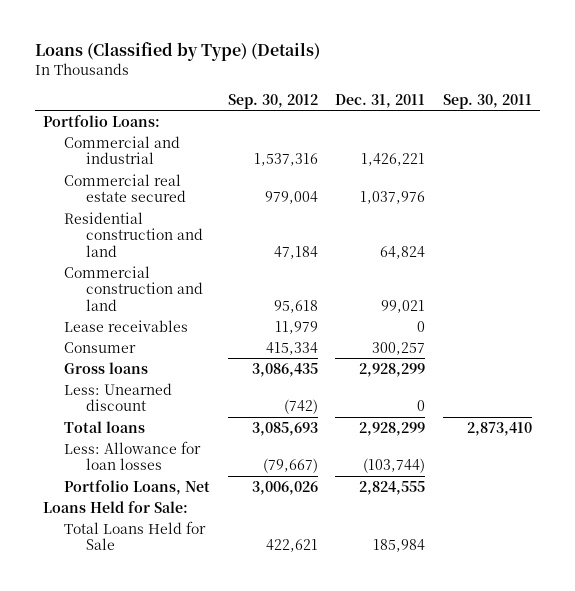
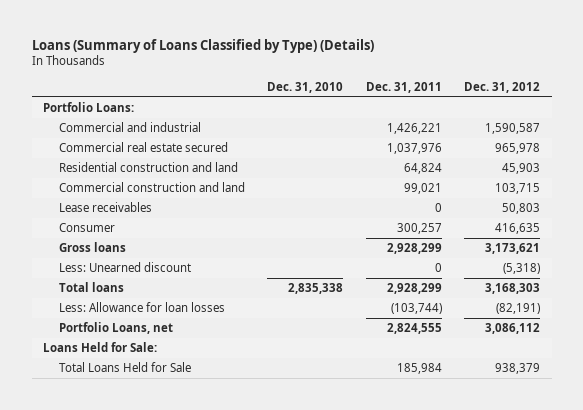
- Loans (Classified by Type) (Details)
+ Loans (Summary of Loans Classified by Type) (Details)
- | Sep. 30, 2012 | Dec. 31, 2011 | Sep. 30, 2011
+ | Dec. 31, 2010 | Dec. 31, 2011 | Dec. 31, 2012
- Portfolio Loans, Net | 3,006,026 | 2,824,555 |
+ Portfolio Loans, net | | 2,824,555 | 3,086,112

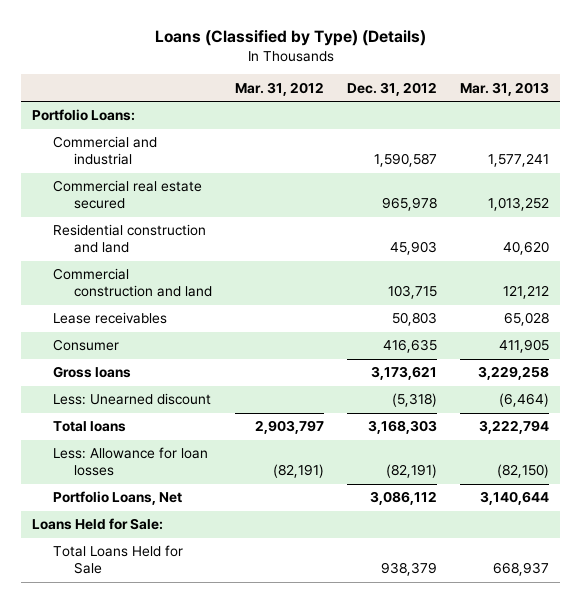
- Loans (Summary of Loans Classified by Type) (Details)
+ Loans (Classified by Type) (Details)
- | Dec. 31, 2010 | Dec. 31, 2011 | Dec. 31, 2012
+ | Mar. 31, 2012 | Dec. 31, 2012 | Mar. 31, 2013
- Portfolio Loans, net | | 2,824,555 | 3,086,112
+ Portfolio Loans, Net | | 3,086,112 | 3,140,644

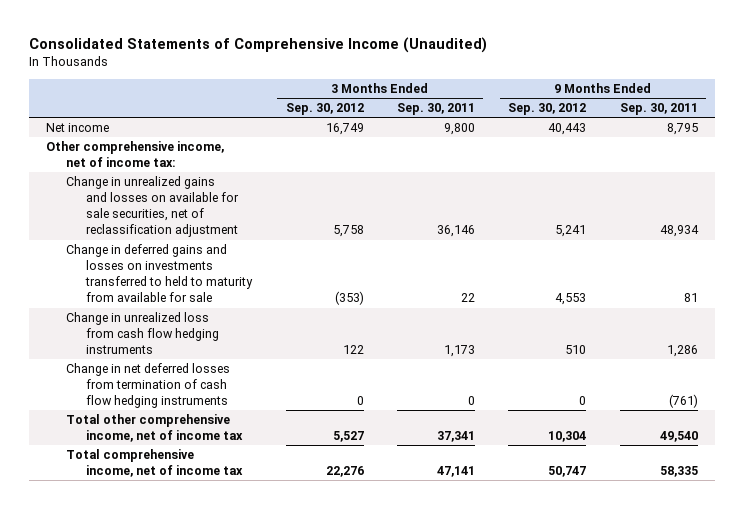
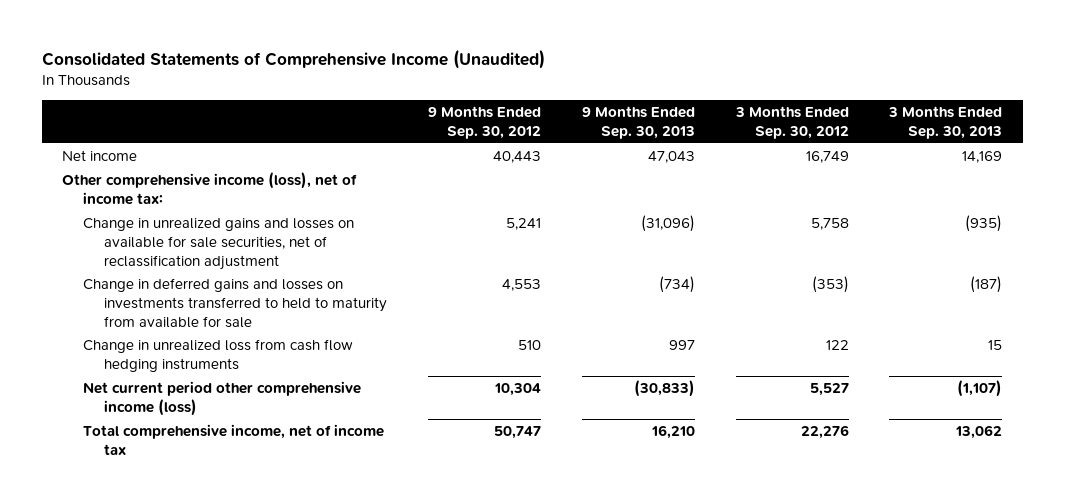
- | 3 Months Ended Sep. 30, 2012 | 3 Months Ended Sep. 30, 2011 | 9 Months Ended Sep. 30, 2012 | 9 Months Ended Sep. 30, 2011
+ | 9 Months Ended Sep. 30, 2012 | 9 Months Ended Sep. 30, 2013 | 3 Months Ended Sep. 30, 2012 | 3 Months Ended Sep. 30, 2013
- Other comprehensive income, net of income tax:
+ Other comprehensive income (loss), net of income tax:
- Change in net deferred losses from termination of cash flow hedging instruments | 0 | 0 | 0 | (761)
- Total other comprehensive income, net of income tax | 5,527 | 37,341 | 10,304 | 49,540
+ Net current period other comprehensive income (loss) | 10,304 | (30,833) | 5,527 | (1,107)

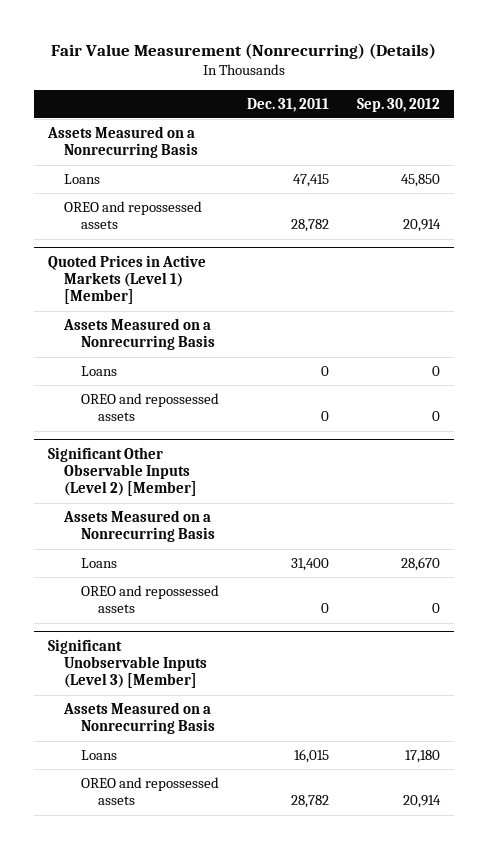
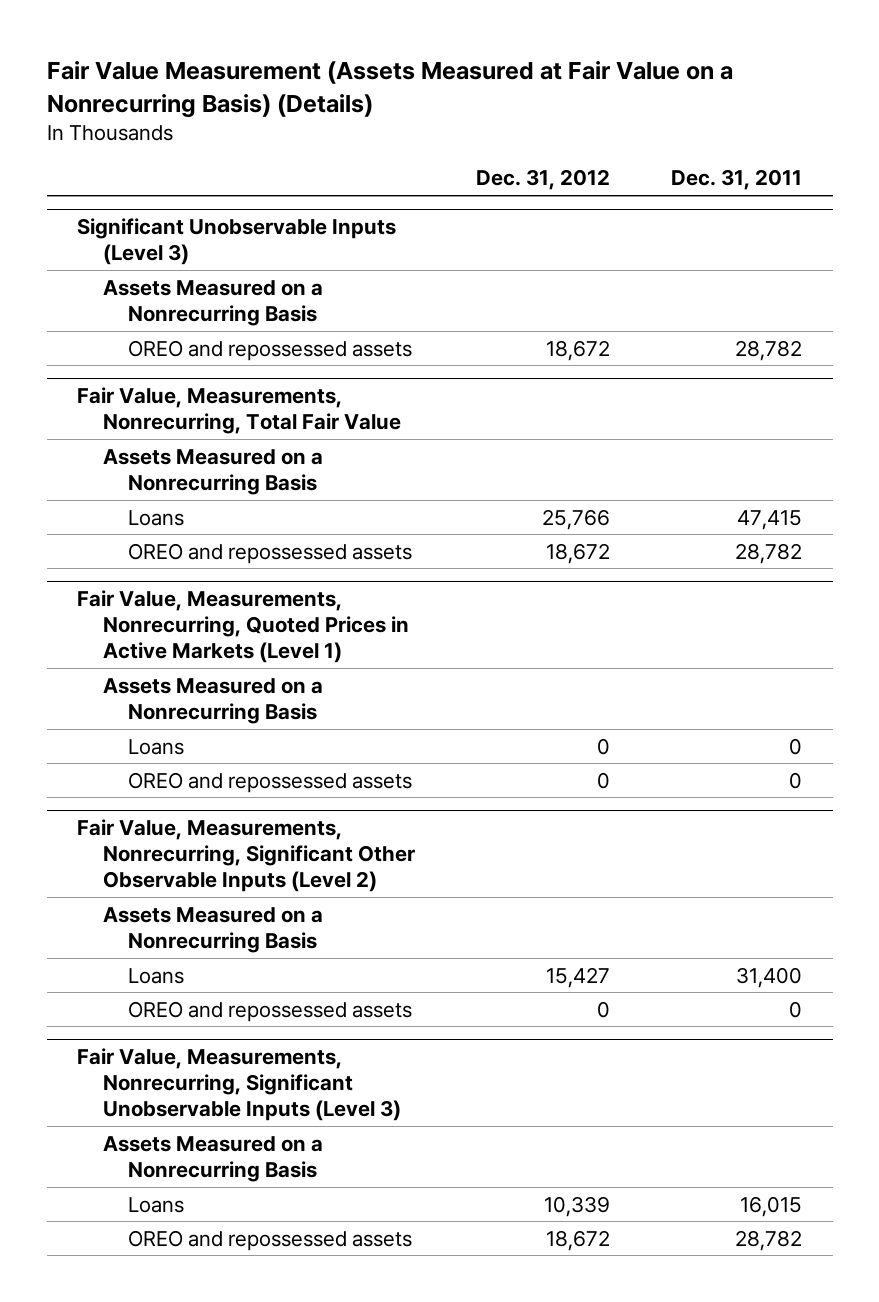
- Fair Value Measurement (Nonrecurring) (Details)
+ Fair Value Measurement (Assets Measured at Fair Value on a Nonrecurring Basis) (Details)
- | Dec. 31, 2011 | Sep. 30, 2012
+ | Dec. 31, 2012 | Dec. 31, 2011
+ Significant Unobservable Inputs (Level 3)
+ OREO and repossessed assets | 18,672 | 28,782
+ Fair Value, Measurements, Nonrecurring, Total Fair Value
+ Assets Measured on a Nonrecurring Basis
- Quoted Prices in Active Markets (Level 1) [Member]
+ Fair Value, Measurements, Nonrecurring, Quoted Prices in Active Markets (Level 1)
- Significant Other Observable Inputs (Level 2) [Member]
+ Fair Value, Measurements, Nonrecurring, Significant Other Observable Inputs (Level 2)
- Significant Unobservable Inputs (Level 3) [Member]
+ Fair Value, Measurements, Nonrecurring, Significant Unobservable Inputs (Level 3)

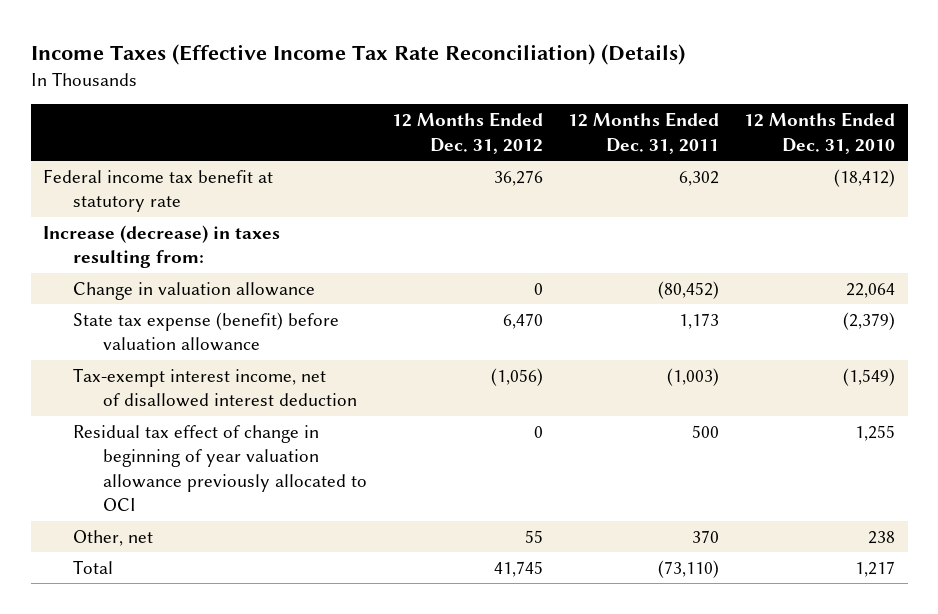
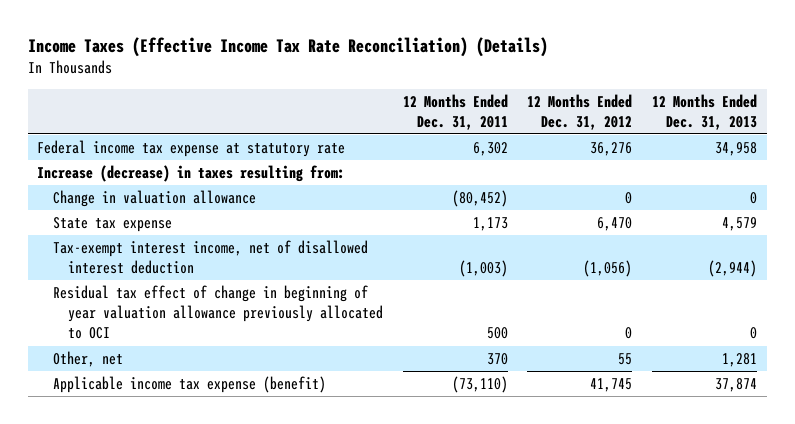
- | 12 Months Ended Dec. 31, 2012 | 12 Months Ended Dec. 31, 2011 | 12 Months Ended Dec. 31, 2010
+ | 12 Months Ended Dec. 31, 2011 | 12 Months Ended Dec. 31, 2012 | 12 Months Ended Dec. 31, 2013
- Federal income tax benefit at statutory rate | 36,276 | 6,302 | (18,412)
+ Federal income tax expense at statutory rate | 6,302 | 36,276 | 34,958
- State tax expense (benefit) before valuation allowance | 6,470 | 1,173 | (2,379)
+ State tax expense | 1,173 | 6,470 | 4,579
- Total | 41,745 | (73,110) | 1,217
+ Applicable income tax expense (benefit) | (73,110) | 41,745 | 37,874

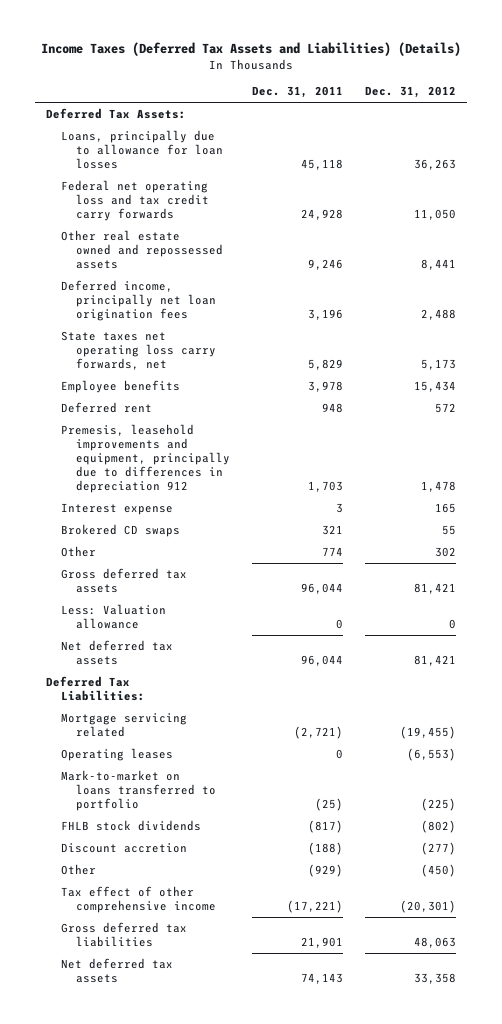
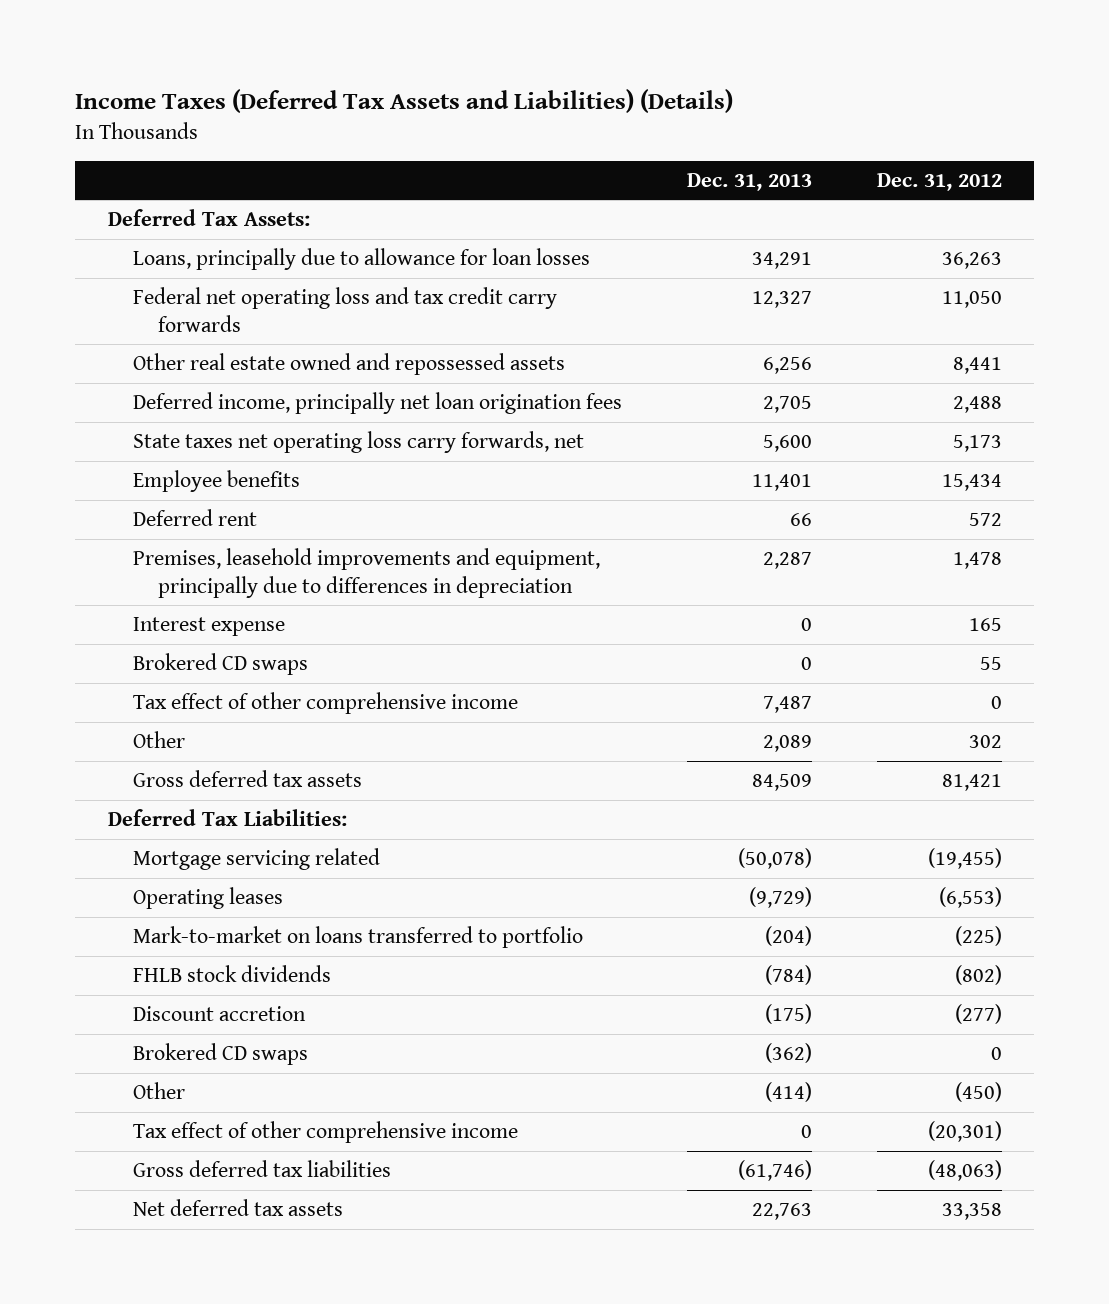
- | Dec. 31, 2011 | Dec. 31, 2012
+ | Dec. 31, 2013 | Dec. 31, 2012
- Premesis, leasehold improvements and equipment, principally due to differences in depreciation 912 | 1,703 | 1,478
+ Premises, leasehold improvements and equipment, principally due to differences in depreciation | 2,287 | 1,478
+ Tax effect of other comprehensive income | 7,487 | 0
- Less: Valuation allowance | 0 | 0
- Net deferred tax assets | 96,044 | 81,421
+ Brokered CD swaps | (362) | 0
- Gross deferred tax liabilities | 21,901 | 48,063
+ Gross deferred tax liabilities | (61,746) | (48,063)

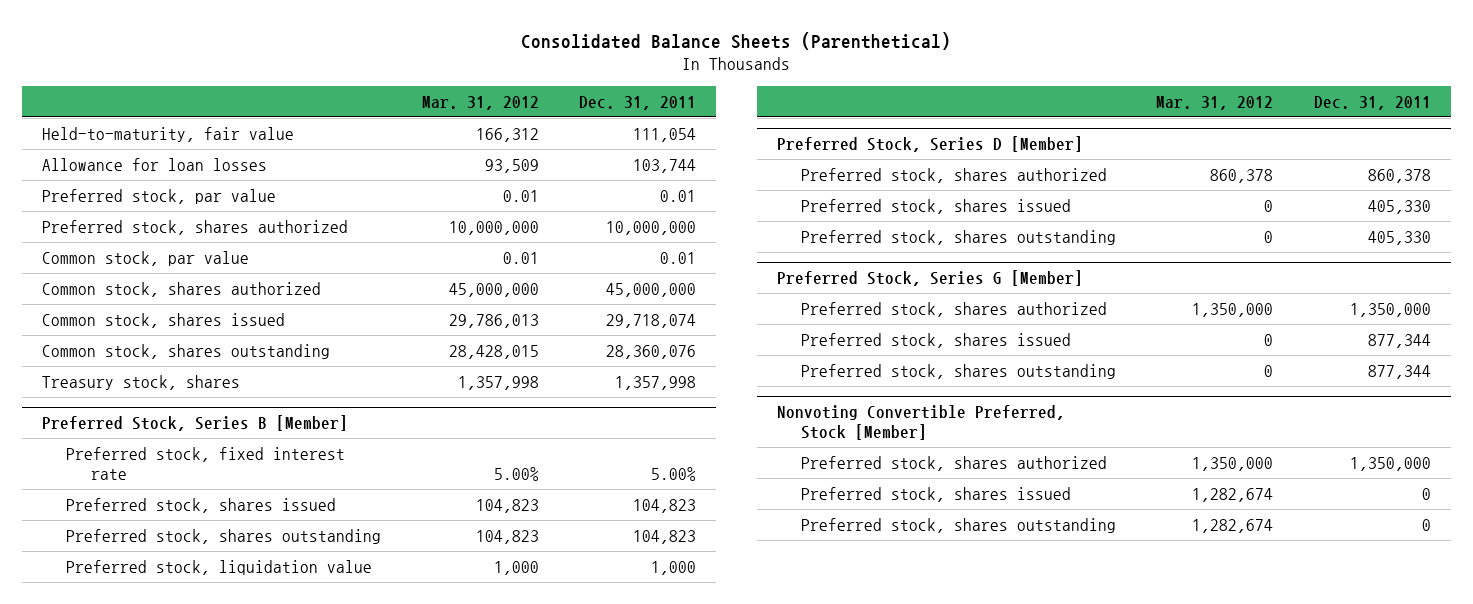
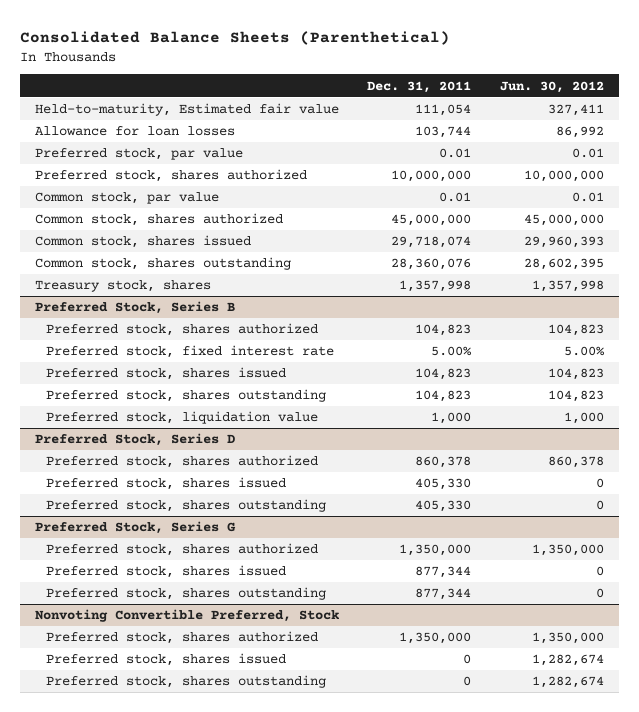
- | Mar. 31, 2012 | Dec. 31, 2011
+ | Dec. 31, 2011 | Jun. 30, 2012
- Held-to-maturity, fair value | 166,312 | 111,054
+ Held-to-maturity, Estimated fair value | 111,054 | 327,411
- Preferred Stock, Series B [Member]
+ Preferred Stock, Series B
+ Preferred stock, shares authorized | 104,823 | 104,823
- Preferred Stock, Series D [Member]
+ Preferred Stock, Series D
- Preferred Stock, Series G [Member]
+ Preferred Stock, Series G
- Nonvoting Convertible Preferred, Stock [Member]
+ Nonvoting Convertible Preferred, Stock

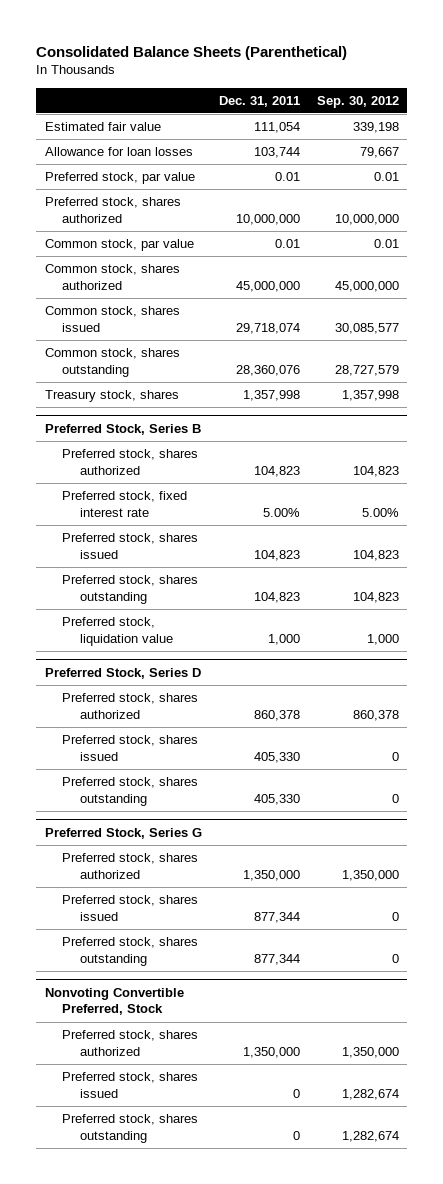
- | Dec. 31, 2011 | Jun. 30, 2012
+ | Dec. 31, 2011 | Sep. 30, 2012
- Held-to-maturity, Estimated fair value | 111,054 | 327,411
+ Estimated fair value | 111,054 | 339,198

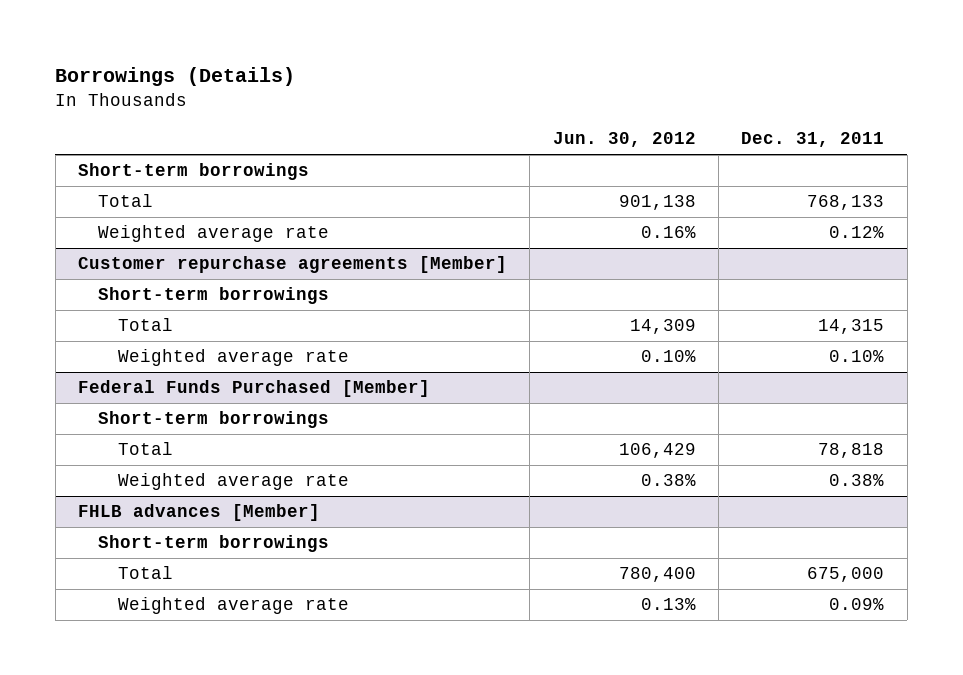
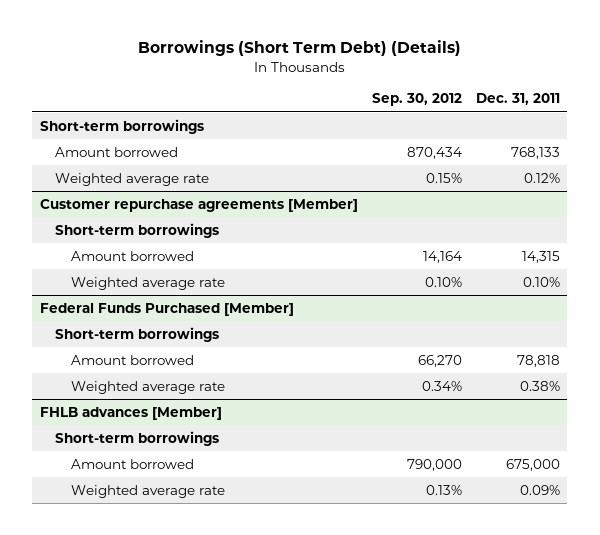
- Borrowings (Details)
+ Borrowings (Short Term Debt) (Details)
- | Jun. 30, 2012 | Dec. 31, 2011
+ | Sep. 30, 2012 | Dec. 31, 2011
- Total | 901,138 | 768,133
+ Amount borrowed | 870,434 | 768,133
@ Customer repurchase agreements [Member]
- Total | 14,309 | 14,315
+ Amount borrowed | 14,164 | 14,315
@ Federal Funds Purchased [Member]
- Total | 106,429 | 78,818
+ Amount borrowed | 66,270 | 78,818
@ FHLB advances [Member]
- Total | 780,400 | 675,000
+ Amount borrowed | 790,000 | 675,000

